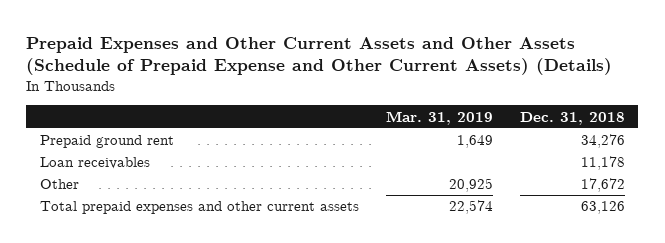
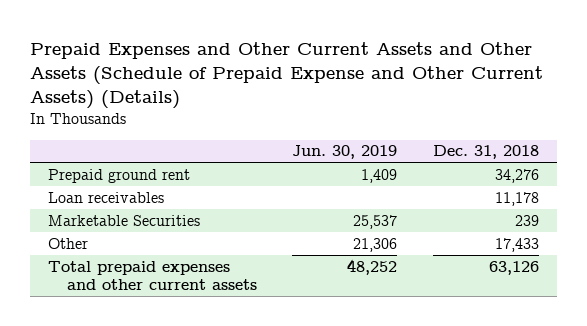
- | Mar. 31, 2019 | Dec. 31, 2018
+ | Jun. 30, 2019 | Dec. 31, 2018
- Other | 20,925 | 17,672
+ Marketable Securities | 25,537 | 239
+ Other | 21,306 | 17,433

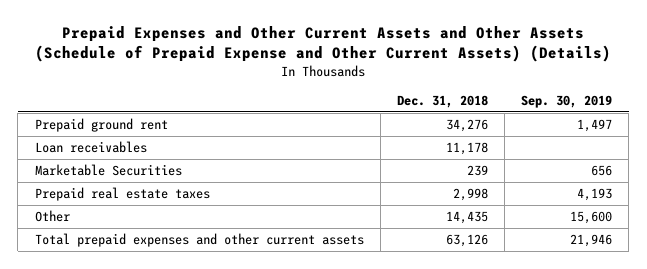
- | Jun. 30, 2019 | Dec. 31, 2018
+ | Dec. 31, 2018 | Sep. 30, 2019
- Other | 21,306 | 17,433
+ Prepaid real estate taxes | 2,998 | 4,193
+ Other | 14,435 | 15,600

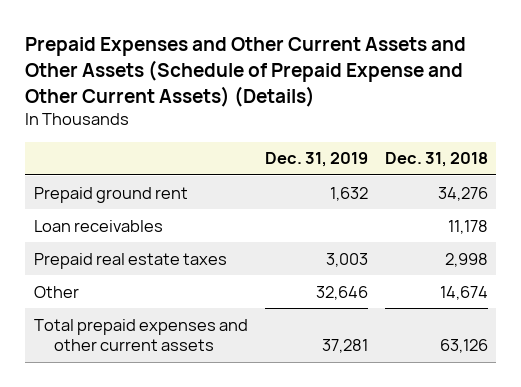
- | Dec. 31, 2018 | Sep. 30, 2019
+ | Dec. 31, 2019 | Dec. 31, 2018
- Marketable Securities | 239 | 656
- Other | 14,435 | 15,600
+ Other | 32,646 | 14,674

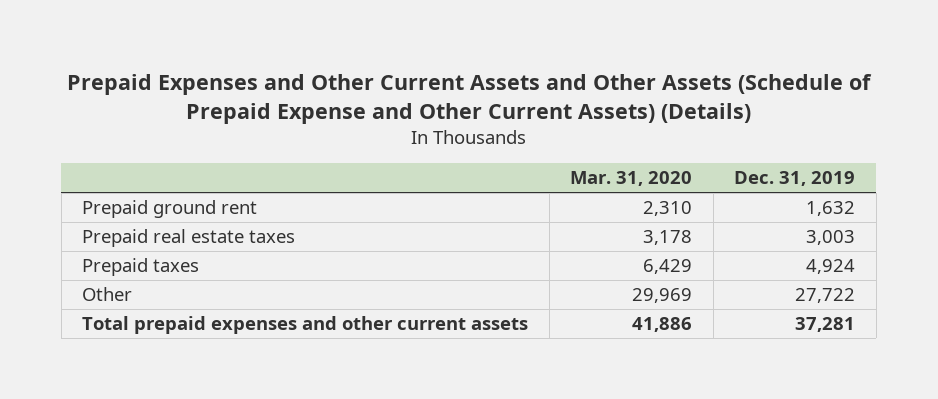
- | Dec. 31, 2019 | Dec. 31, 2018
+ | Mar. 31, 2020 | Dec. 31, 2019
- Loan receivables | | 11,178
- Other | 32,646 | 14,674
+ Prepaid taxes | 6,429 | 4,924
+ Other | 29,969 | 27,722

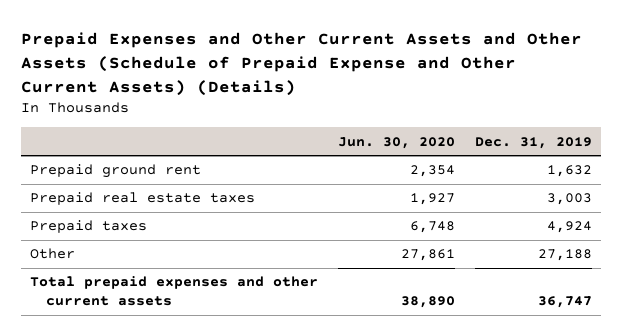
- | Mar. 31, 2020 | Dec. 31, 2019
+ | Jun. 30, 2020 | Dec. 31, 2019
- Other | 29,969 | 27,722
- Total prepaid expenses and other current assets | 41,886 | 37,281
+ Other | 27,861 | 27,188
+ Total prepaid expenses and other current assets | 38,890 | 36,747

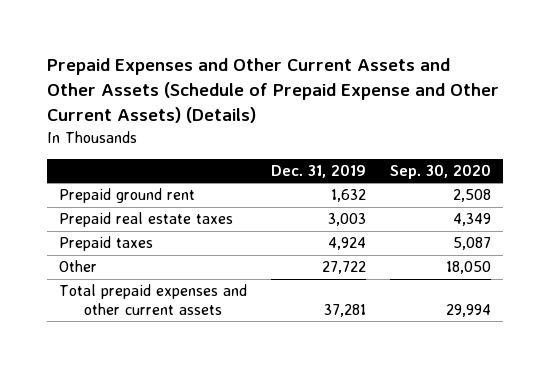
- | Jun. 30, 2020 | Dec. 31, 2019
+ | Dec. 31, 2019 | Sep. 30, 2020
- Other | 27,861 | 27,188
- Total prepaid expenses and other current assets | 38,890 | 36,747
+ Other | 27,722 | 18,050
+ Total prepaid expenses and other current assets | 37,281 | 29,994

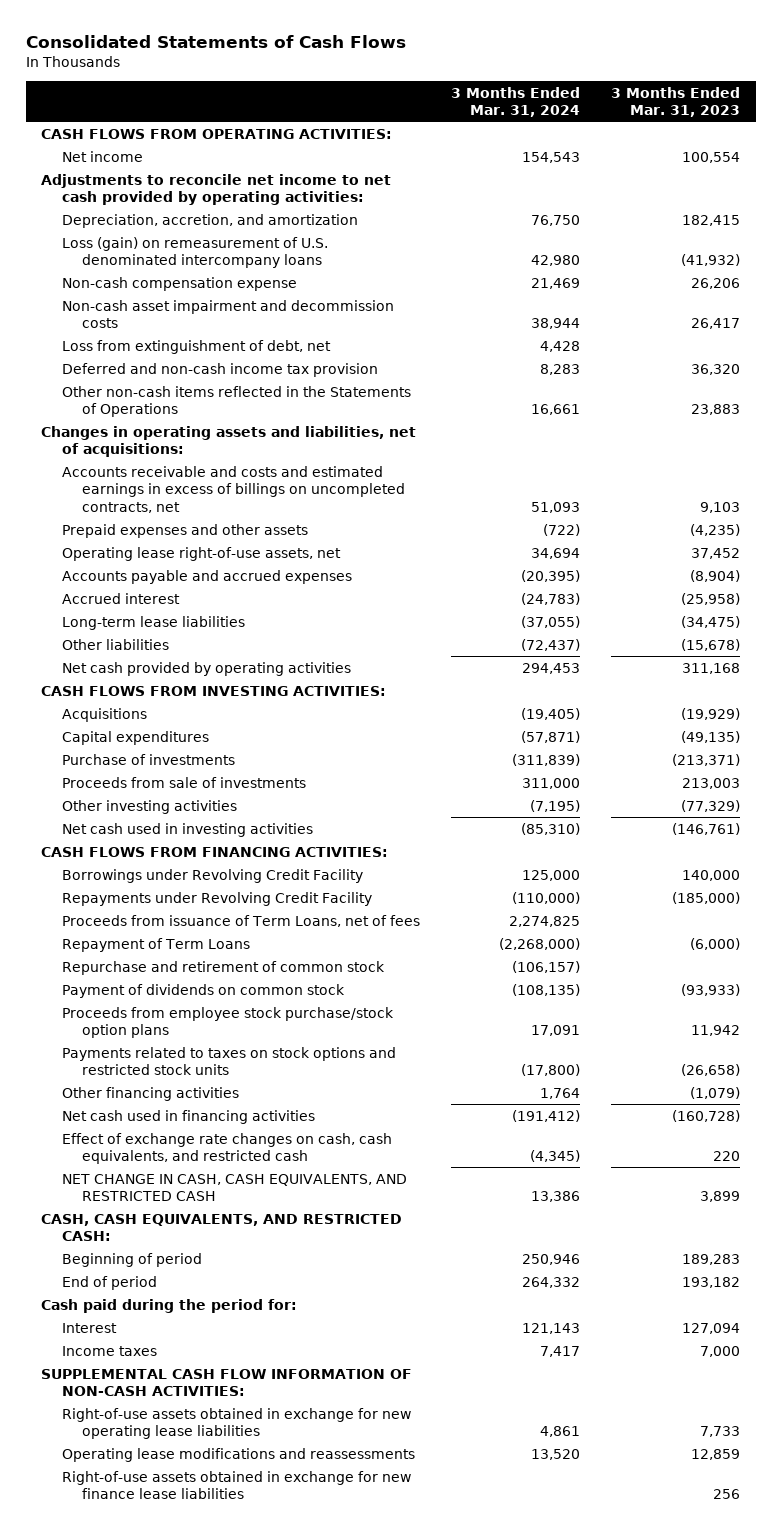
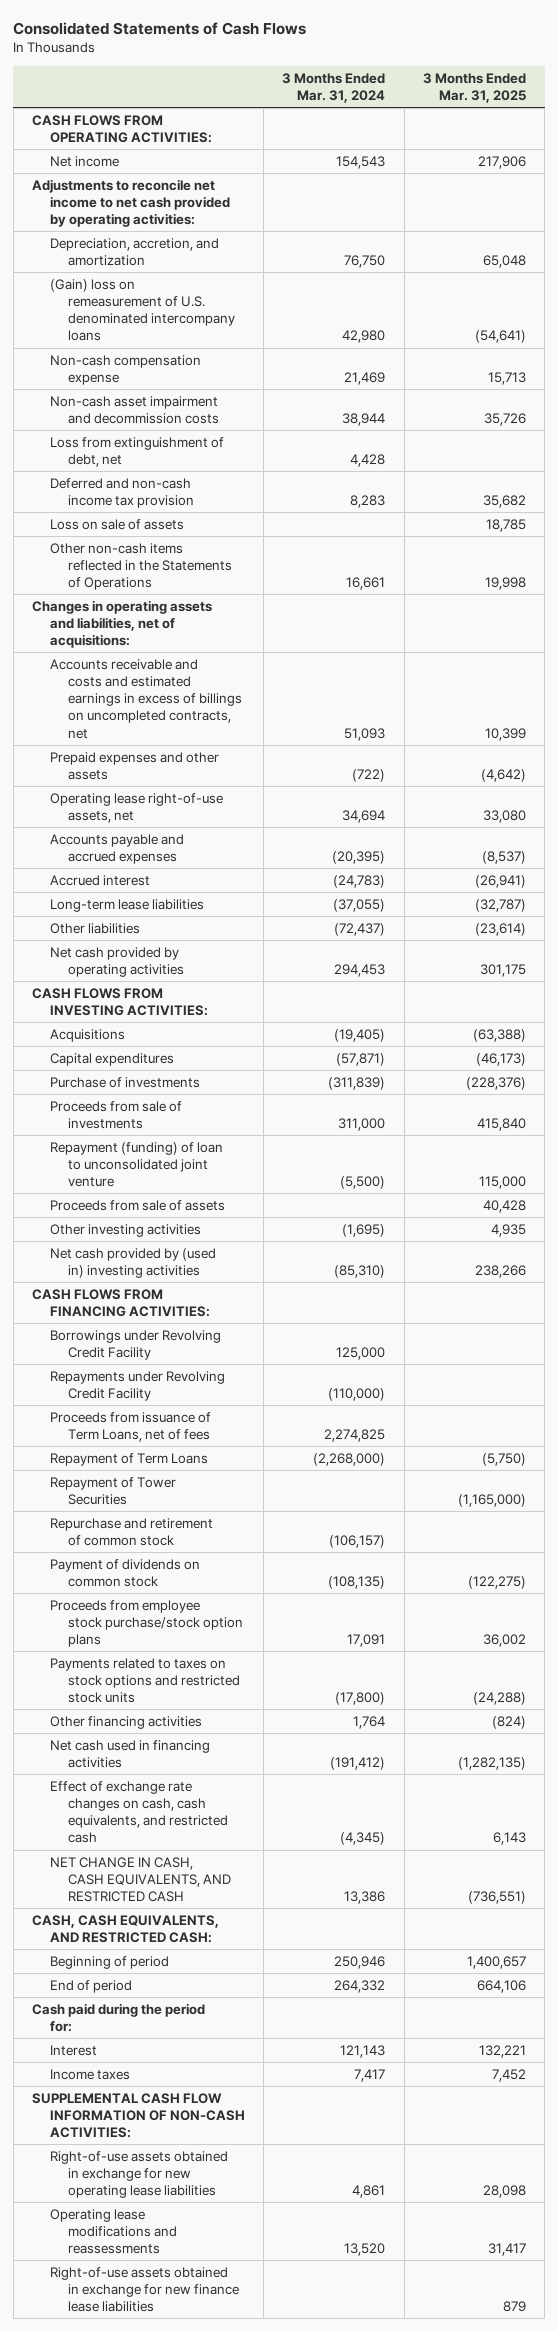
- | 3 Months Ended Mar. 31, 2024 | 3 Months Ended Mar. 31, 2023
+ | 3 Months Ended Mar. 31, 2024 | 3 Months Ended Mar. 31, 2025
- Loss (gain) on remeasurement of U.S. denominated intercompany loans | 42,980 | (41,932)
+ (Gain) loss on remeasurement of U.S. denominated intercompany loans | 42,980 | (54,641)
+ Loss on sale of assets | | 18,785
- Other investing activities | (7,195) | (77,329)
- Net cash used in investing activities | (85,310) | (146,761)
+ Repayment (funding) of loan to unconsolidated joint venture | (5,500) | 115,000
+ Proceeds from sale of assets | | 40,428
+ Other investing activities | (1,695) | 4,935
+ Net cash provided by (used in) investing activities | (85,310) | 238,266
+ Repayment of Tower Securities | | (1,165,000)

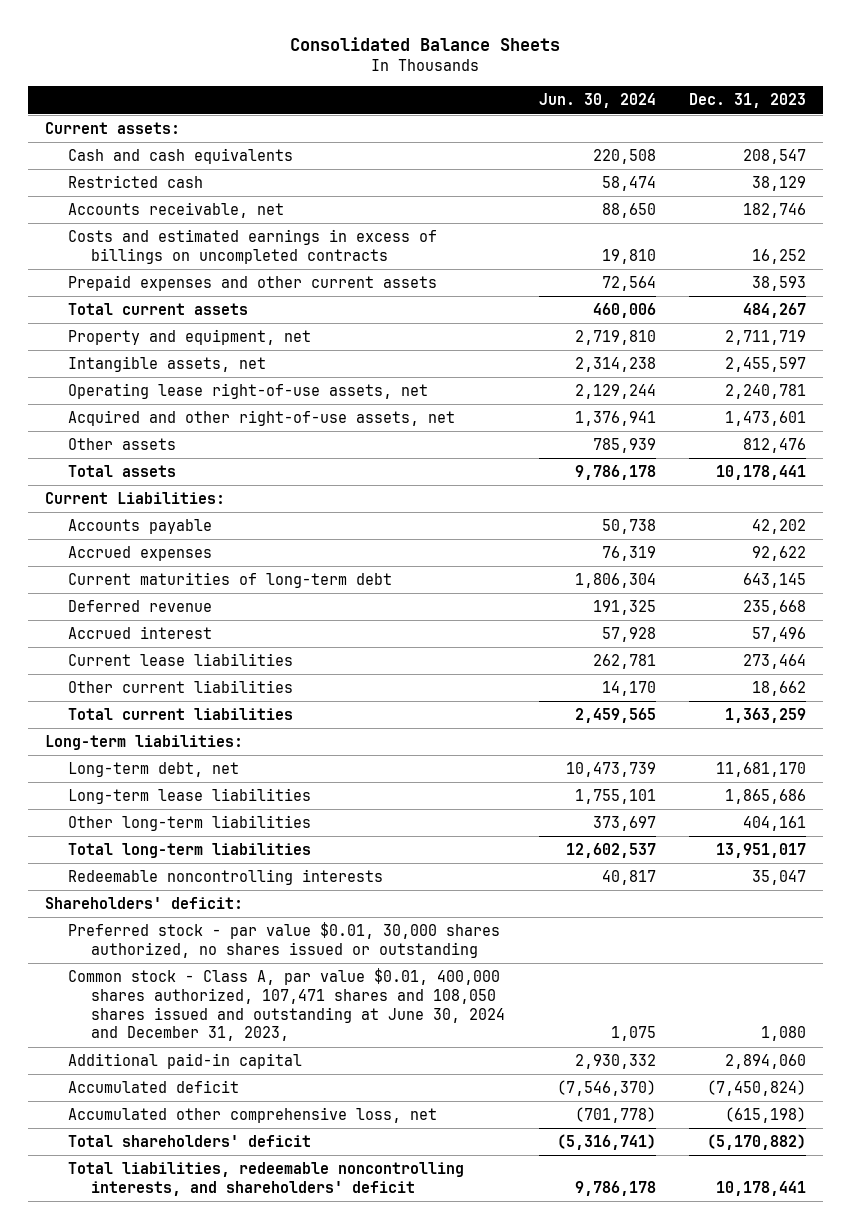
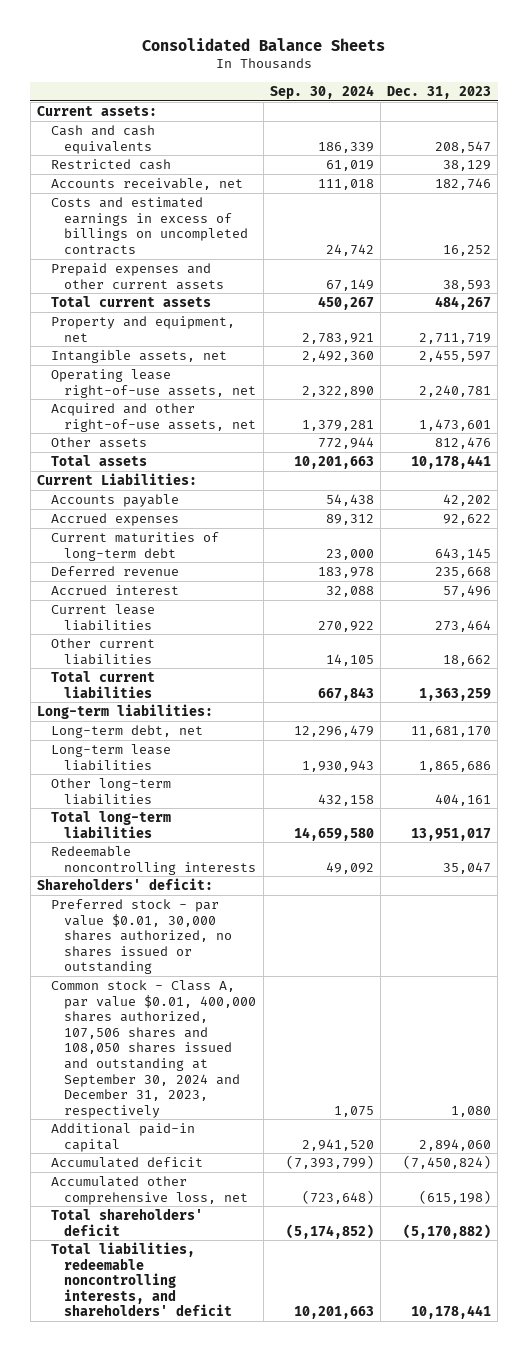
- | Jun. 30, 2024 | Dec. 31, 2023
+ | Sep. 30, 2024 | Dec. 31, 2023
- Common stock - Class A, par value $0.01, 400,000 shares authorized, 107,471 shares and 108,050 shares issued and outstanding at June 30, 2024 and December 31, 2023, | 1,075 | 1,080
+ Common stock - Class A, par value $0.01, 400,000 shares authorized, 107,506 shares and 108,050 shares issued and outstanding at September 30, 2024 and December 31, 2023, respectively | 1,075 | 1,080

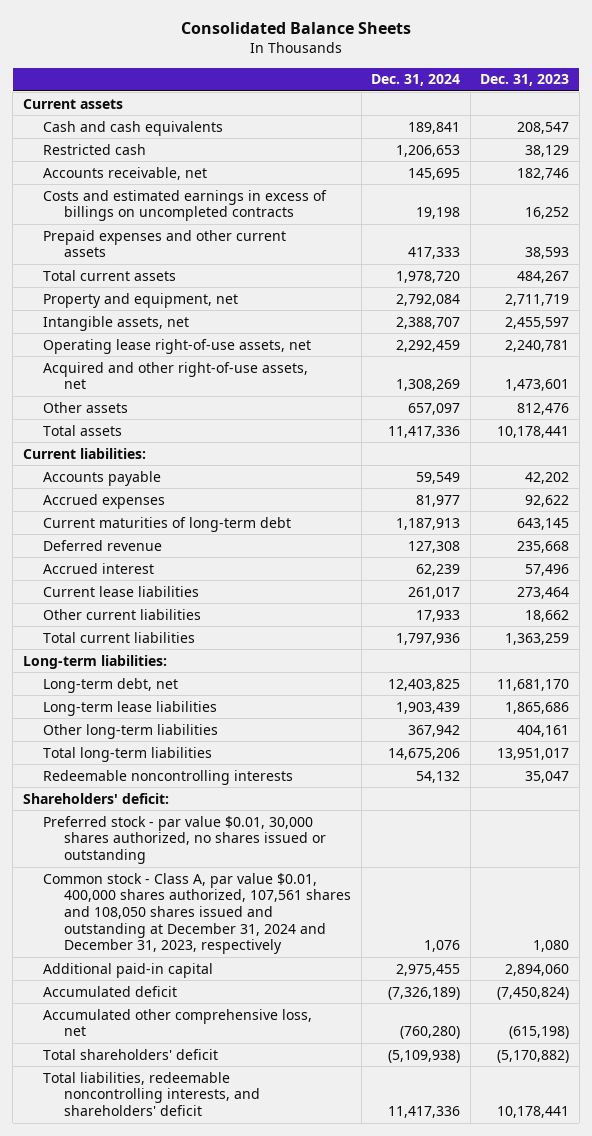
- | Sep. 30, 2024 | Dec. 31, 2023
+ | Dec. 31, 2024 | Dec. 31, 2023
- Current assets:
+ Current assets
- Current Liabilities:
+ Current liabilities:
- Common stock - Class A, par value $0.01, 400,000 shares authorized, 107,506 shares and 108,050 shares issued and outstanding at September 30, 2024 and December 31, 2023, respectively | 1,075 | 1,080
+ Common stock - Class A, par value $0.01, 400,000 shares authorized, 107,561 shares and 108,050 shares issued and outstanding at December 31, 2024 and December 31, 2023, respectively | 1,076 | 1,080

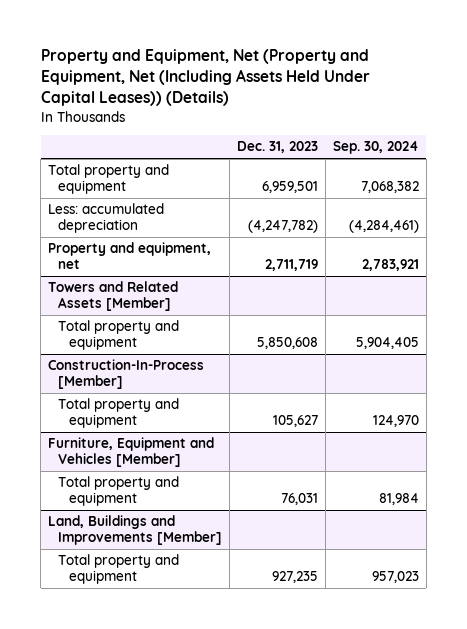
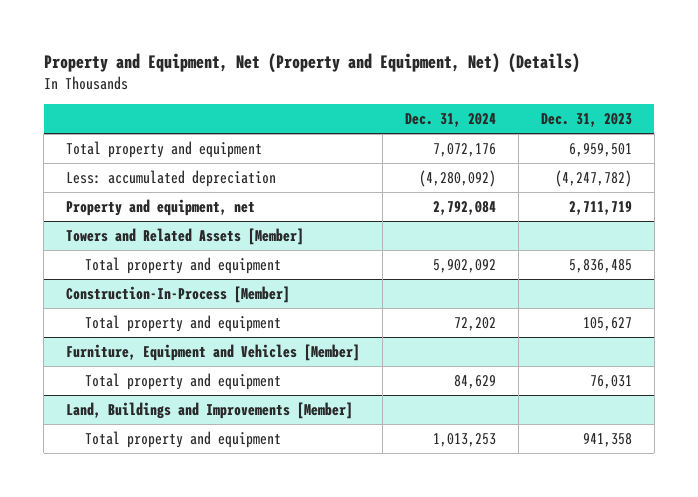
- Property and Equipment, Net (Property and Equipment, Net (Including Assets Held Under Capital Leases)) (Details)
+ Property and Equipment, Net (Property and Equipment, Net) (Details)
- | Dec. 31, 2023 | Sep. 30, 2024
+ | Dec. 31, 2024 | Dec. 31, 2023
@ Towers and Related Assets [Member]
- Total property and equipment | 5,850,608 | 5,904,405
+ Total property and equipment | 5,902,092 | 5,836,485
@ Land, Buildings and Improvements [Member]
- Total property and equipment | 927,235 | 957,023
+ Total property and equipment | 1,013,253 | 941,358

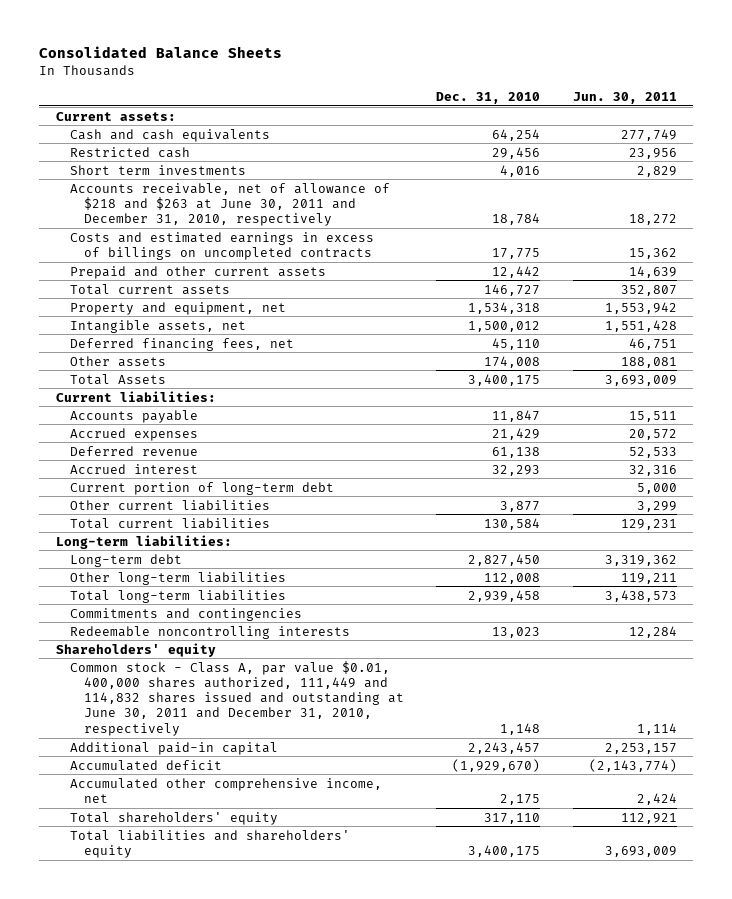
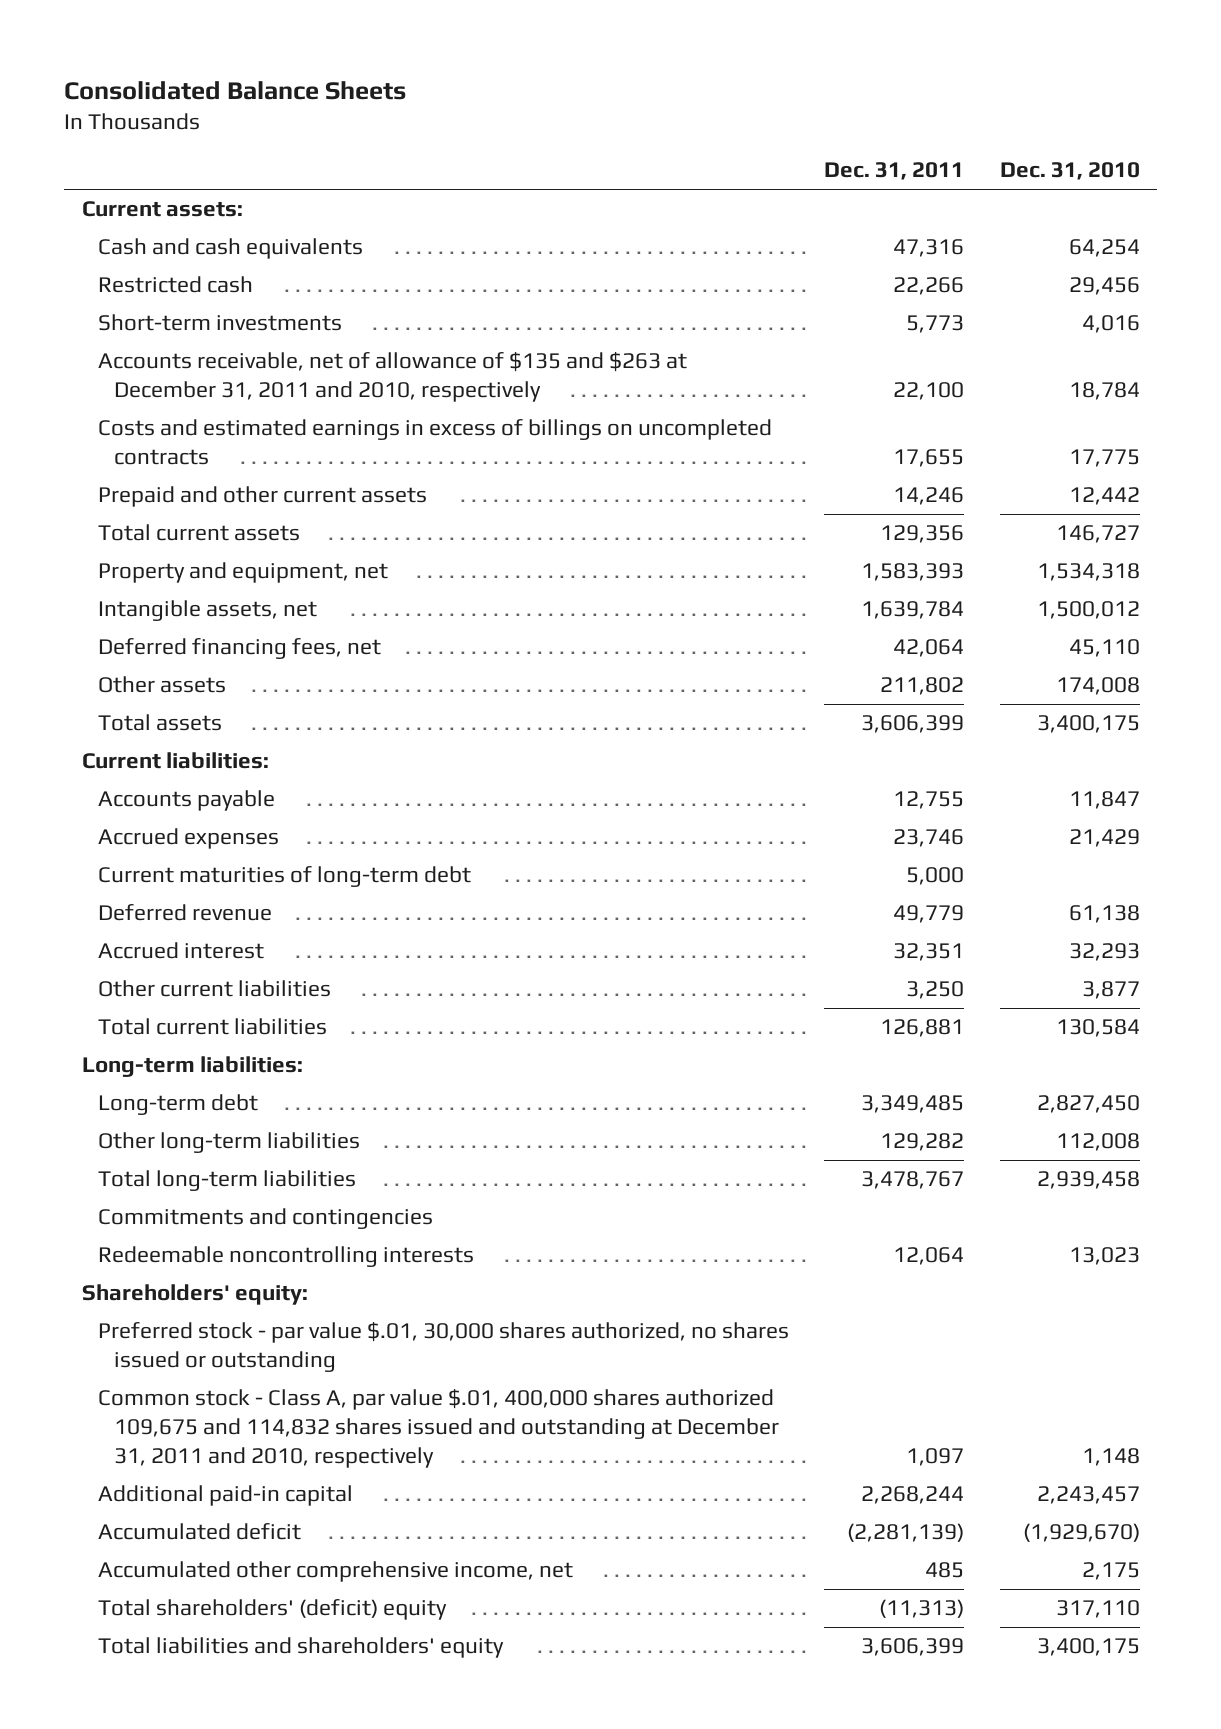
- | Dec. 31, 2010 | Jun. 30, 2011
+ | Dec. 31, 2011 | Dec. 31, 2010
- Short term investments | 4,016 | 2,829
- Accounts receivable, net of allowance of $218 and $263 at June 30, 2011 and December 31, 2010, respectively | 18,784 | 18,272
+ Short-term investments | 5,773 | 4,016
+ Accounts receivable, net of allowance of $135 and $263 at December 31, 2011 and 2010, respectively | 22,100 | 18,784
- Total Assets | 3,400,175 | 3,693,009
+ Total assets | 3,606,399 | 3,400,175
+ Current maturities of long-term debt | 5,000 |
- Current portion of long-term debt | | 5,000
- Shareholders' equity
- Common stock - Class A, par value $0.01, 400,000 shares authorized, 111,449 and 114,832 shares issued and outstanding at June 30, 2011 and December 31, 2010, respectively | 1,148 | 1,114
+ Shareholders' equity:
+ Preferred stock - par value $.01, 30,000 shares authorized, no shares issued or outstanding
+ Common stock - Class A, par value $.01, 400,000 shares authorized 109,675 and 114,832 shares issued and outstanding at December 31, 2011 and 2010, respectively | 1,097 | 1,148
- Total shareholders' equity | 317,110 | 112,921
+ Total shareholders' (deficit) equity | (11,313) | 317,110

